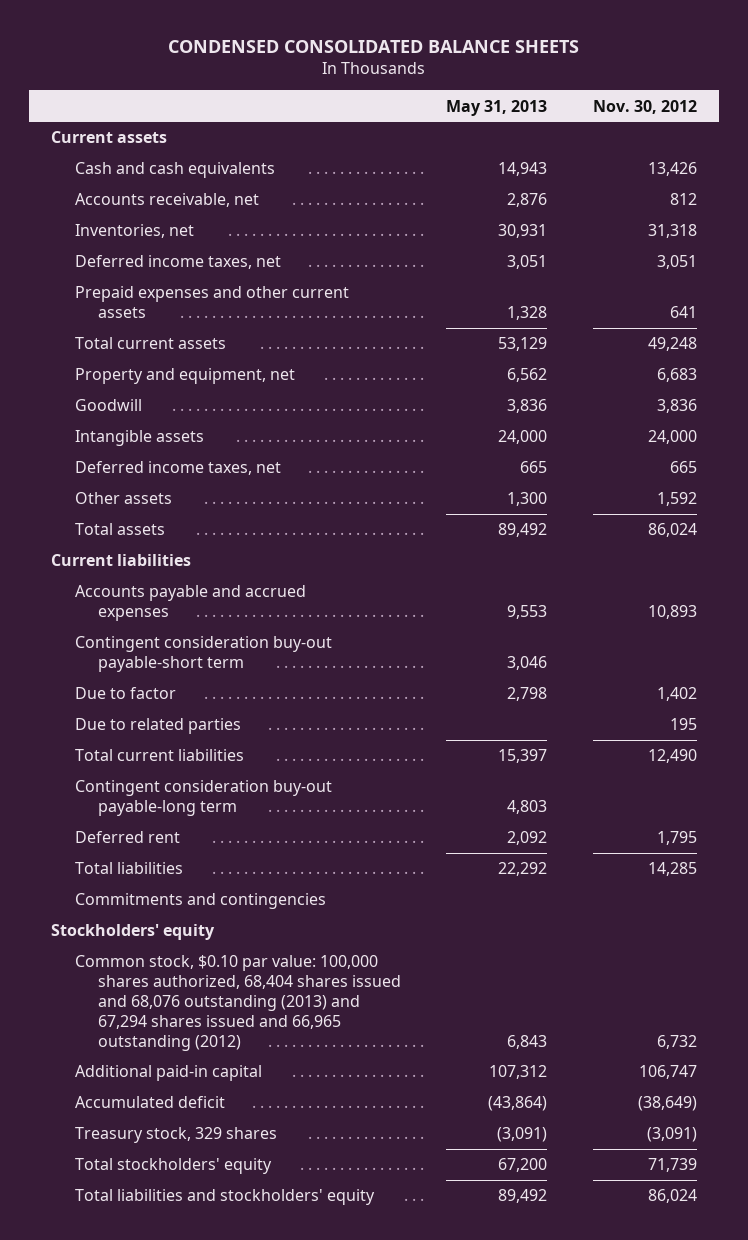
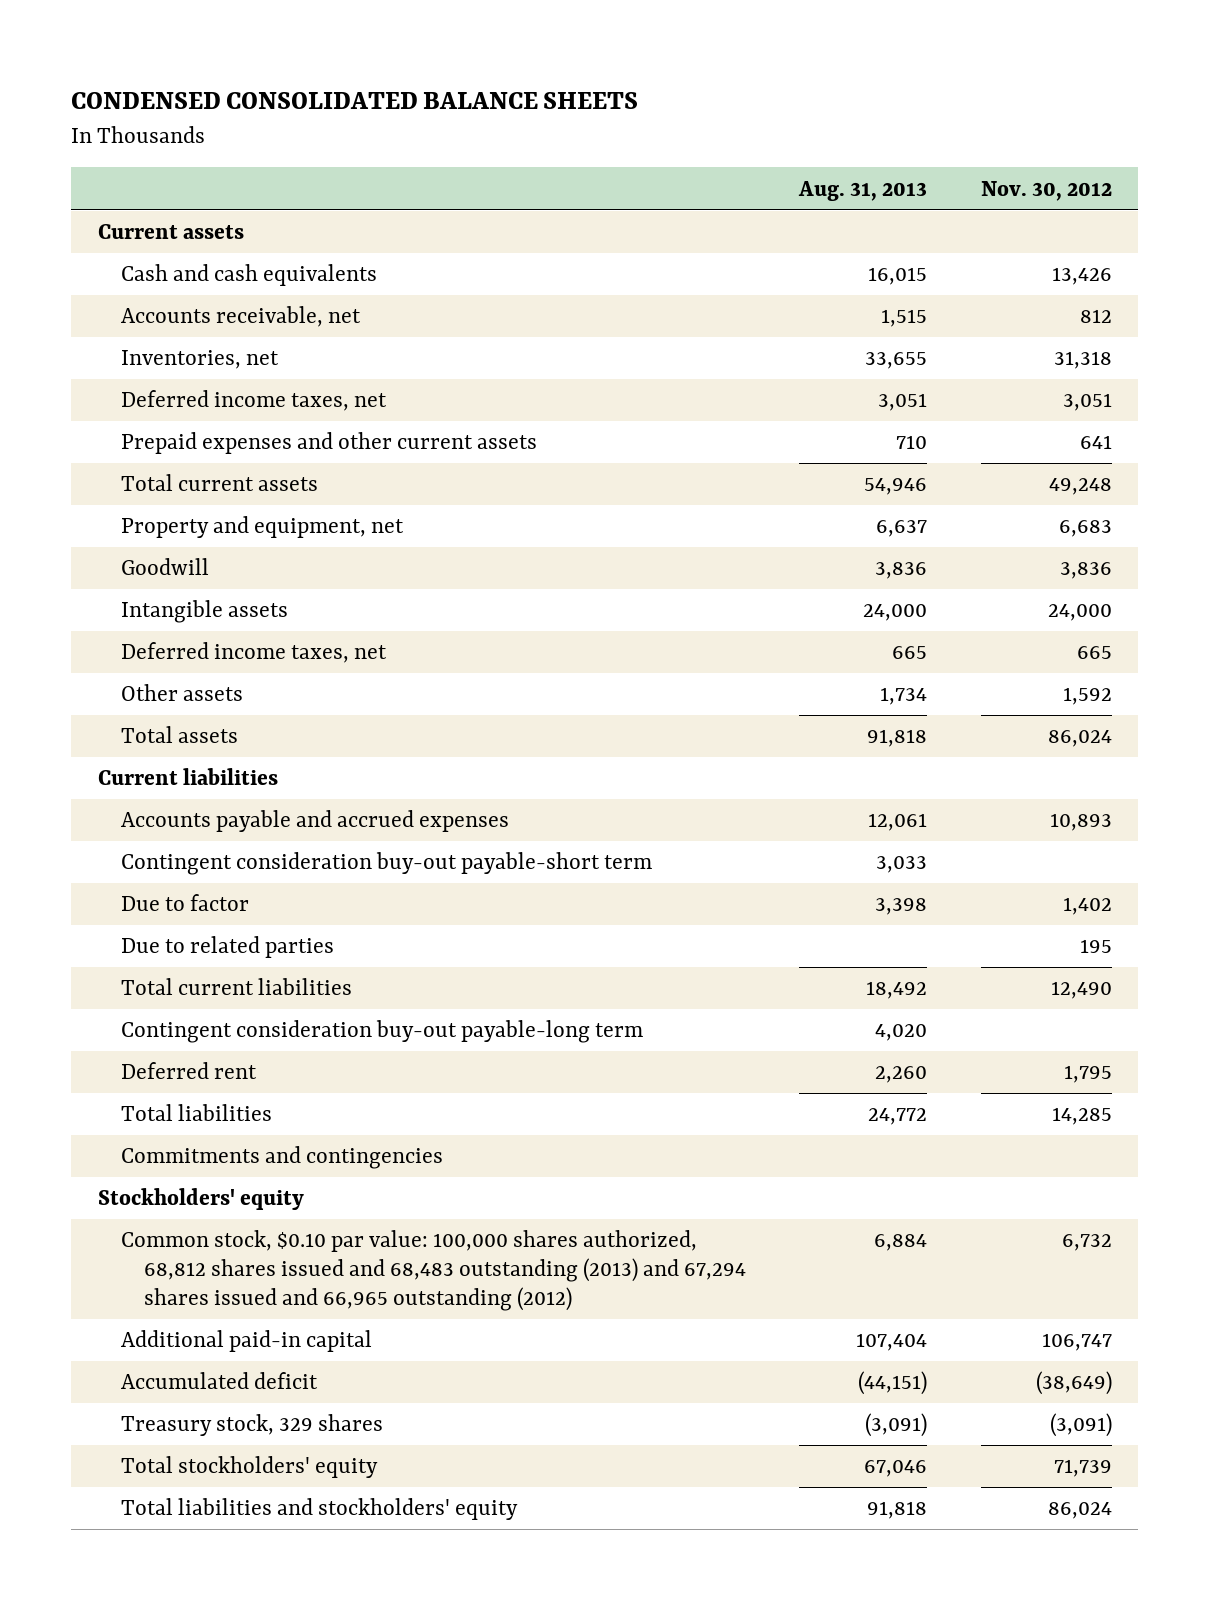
- | May 31, 2013 | Nov. 30, 2012
+ | Aug. 31, 2013 | Nov. 30, 2012
- Common stock, $0.10 par value: 100,000 shares authorized, 68,404 shares issued and 68,076 outstanding (2013) and 67,294 shares issued and 66,965 outstanding (2012) | 6,843 | 6,732
+ Common stock, $0.10 par value: 100,000 shares authorized, 68,812 shares issued and 68,483 outstanding (2013) and 67,294 shares issued and 66,965 outstanding (2012) | 6,884 | 6,732

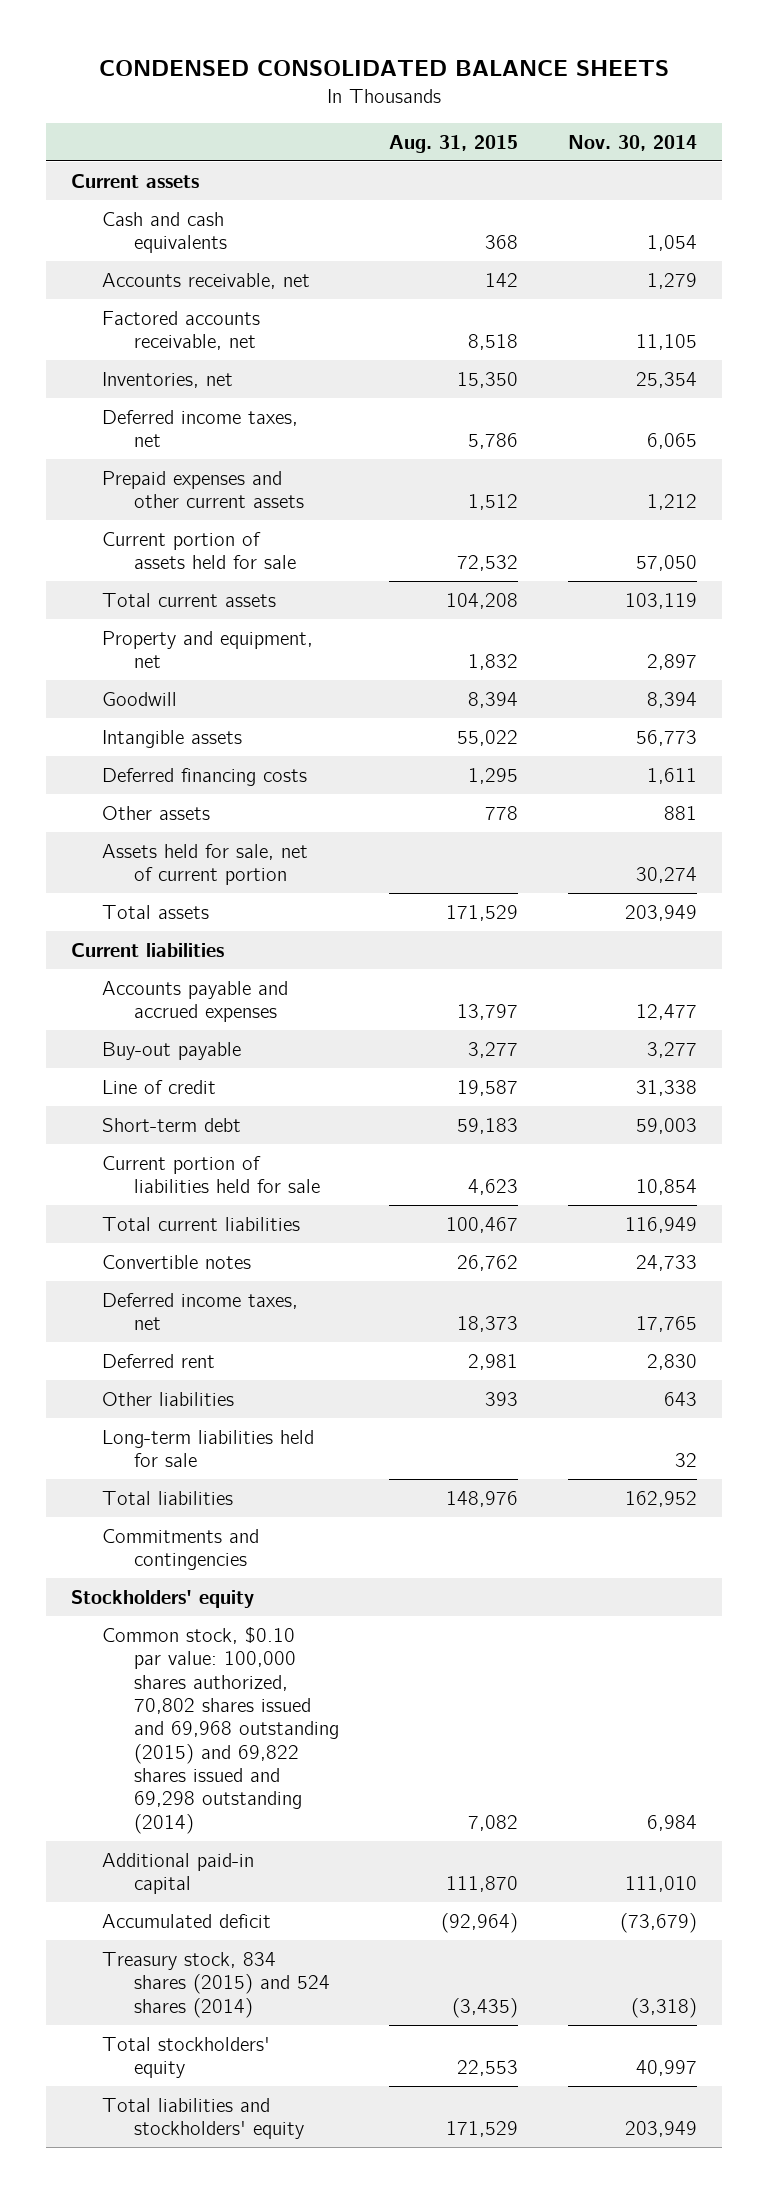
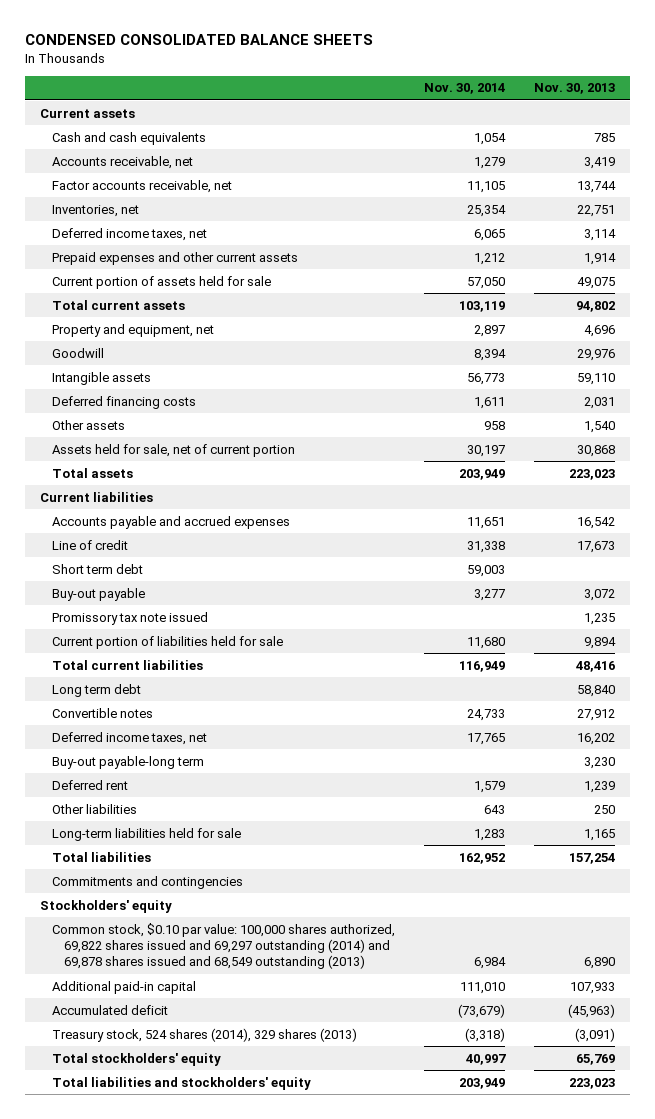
- | Aug. 31, 2015 | Nov. 30, 2014
+ | Nov. 30, 2014 | Nov. 30, 2013
- Factored accounts receivable, net | 8,518 | 11,105
+ Factor accounts receivable, net | 11,105 | 13,744
- Other assets | 778 | 881
- Assets held for sale, net of current portion | | 30,274
+ Other assets | 958 | 1,540
+ Assets held for sale, net of current portion | 30,197 | 30,868
- Accounts payable and accrued expenses | 13,797 | 12,477
+ Accounts payable and accrued expenses | 11,651 | 16,542
- Short-term debt | 59,183 | 59,003
- Current portion of liabilities held for sale | 4,623 | 10,854
+ Short term debt | 59,003 |
moved down: Buy-out payable | 3,277 | 3,072
+ Promissory tax note issued | | 1,235
+ Current portion of liabilities held for sale | 11,680 | 9,894
+ Long term debt | | 58,840
- Deferred rent | 2,981 | 2,830
+ Buy-out payable-long term | | 3,230
+ Deferred rent | 1,579 | 1,239
- Long-term liabilities held for sale | | 32
+ Long-term liabilities held for sale | 1,283 | 1,165
- Common stock, $0.10 par value: 100,000 shares authorized, 70,802 shares issued and 69,968 outstanding (2015) and 69,822 shares issued and 69,298 outstanding (2014) | 7,082 | 6,984
+ Common stock, $0.10 par value: 100,000 shares authorized, 69,822 shares issued and 69,297 outstanding (2014) and 69,878 shares issued and 68,549 outstanding (2013) | 6,984 | 6,890
- Treasury stock, 834 shares (2015) and 524 shares (2014) | (3,435) | (3,318)
+ Treasury stock, 524 shares (2014), 329 shares (2013) | (3,318) | (3,091)

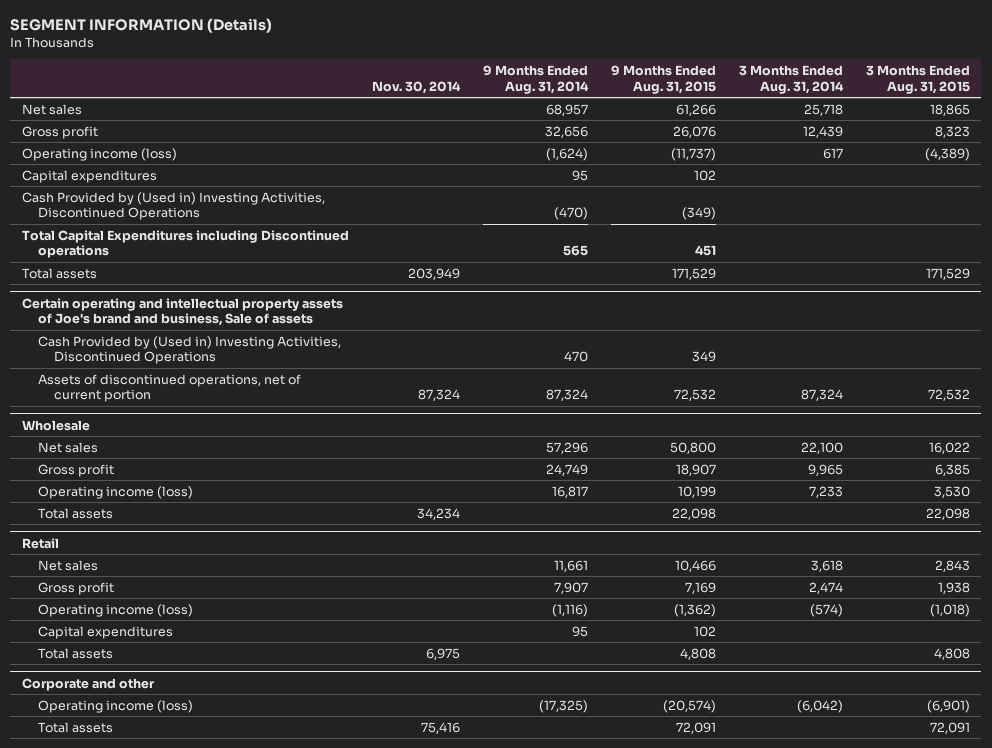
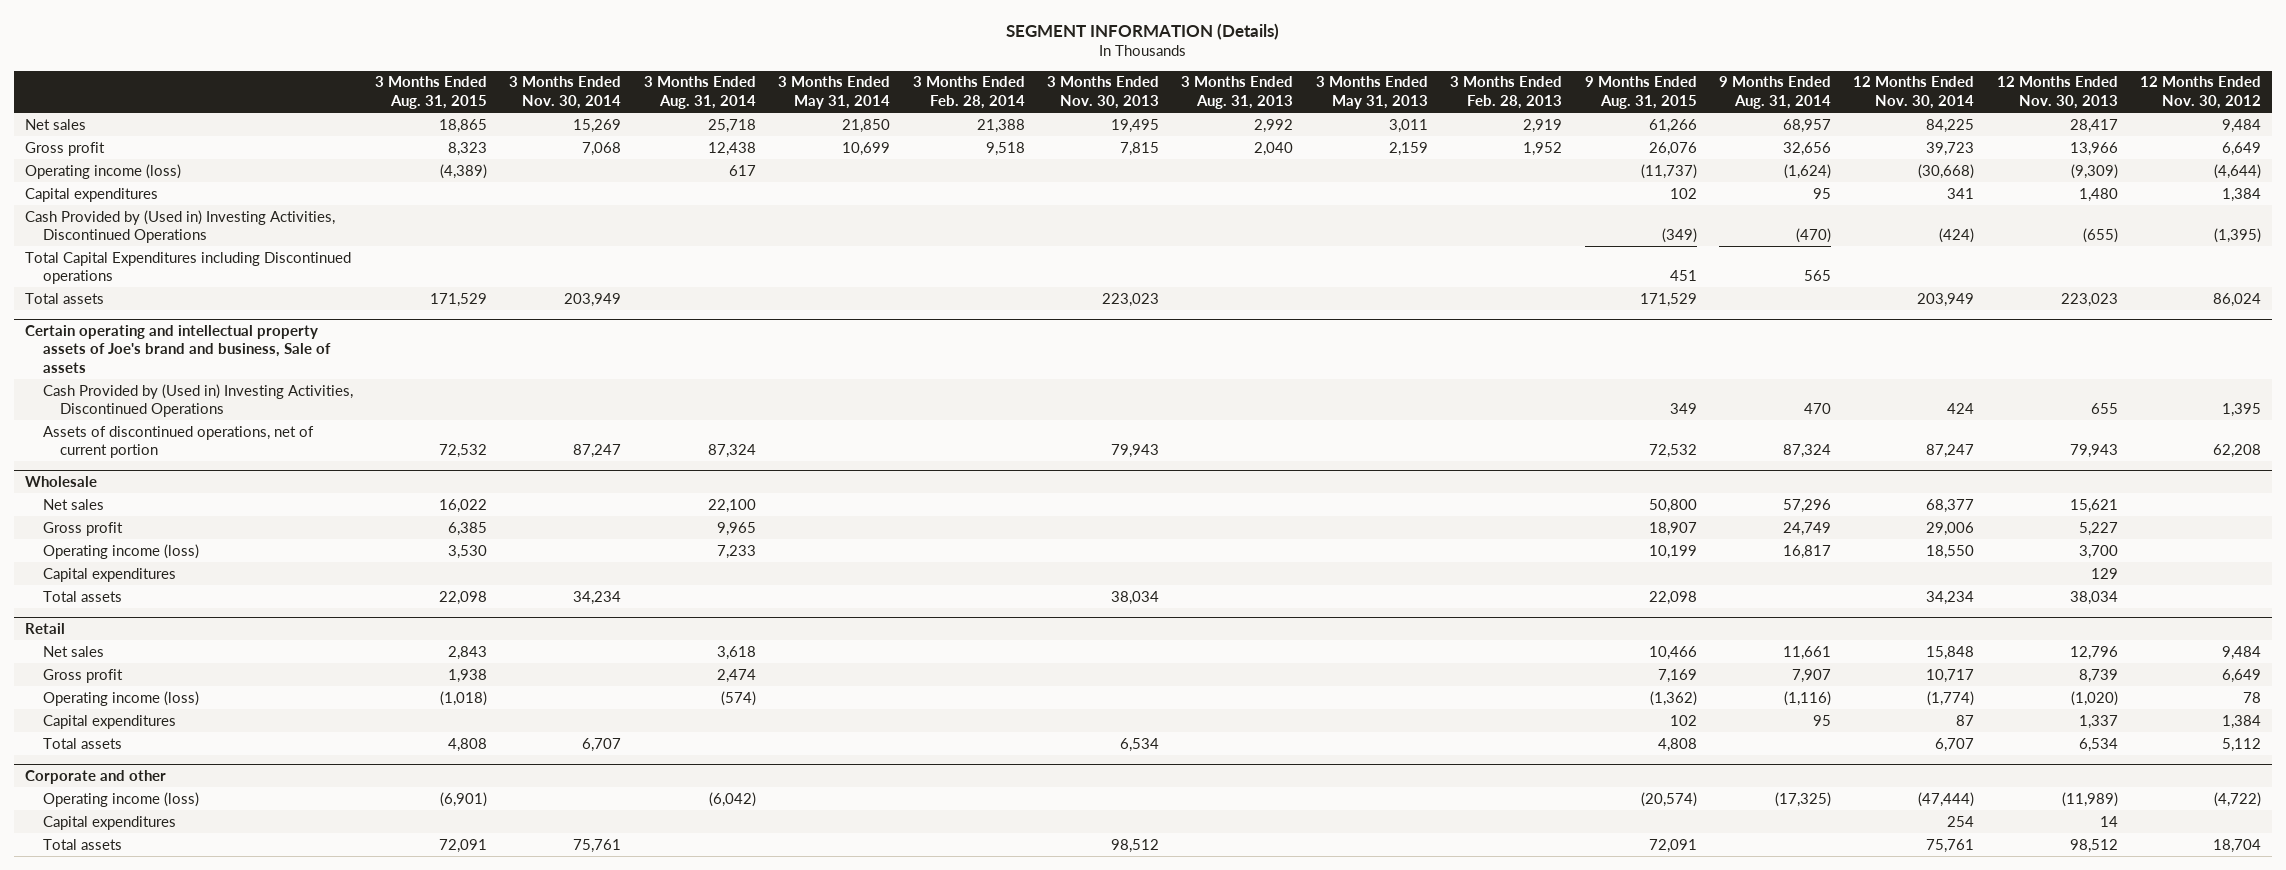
- | Nov. 30, 2014 | 9 Months Ended Aug. 31, 2014 | 9 Months Ended Aug. 31, 2015 | 3 Months Ended Aug. 31, 2014 | 3 Months Ended Aug. 31, 2015
+ | 3 Months Ended Aug. 31, 2015 | 3 Months Ended Nov. 30, 2014 | 3 Months Ended Aug. 31, 2014 | 3 Months Ended May 31, 2014 | 3 Months Ended Feb. 28, 2014 | 3 Months Ended Nov. 30, 2013 | 3 Months Ended Aug. 31, 2013 | 3 Months Ended May 31, 2013 | 3 Months Ended Feb. 28, 2013 | 9 Months Ended Aug. 31, 2015 | 9 Months Ended Aug. 31, 2014 | 12 Months Ended Nov. 30, 2014 | 12 Months Ended Nov. 30, 2013 | 12 Months Ended Nov. 30, 2012
- Gross profit | | 32,656 | 26,076 | 12,439 | 8,323
+ Gross profit | 8,323 | 7,068 | 12,438 | 10,699 | 9,518 | 7,815 | 2,040 | 2,159 | 1,952 | 26,076 | 32,656 | 39,723 | 13,966 | 6,649
@ Wholesale
+ Capital expenditures | | | | | | | | | | | | | 129 |
@ Corporate and other
+ Capital expenditures | | | | | | | | | | | | 254 | 14 |

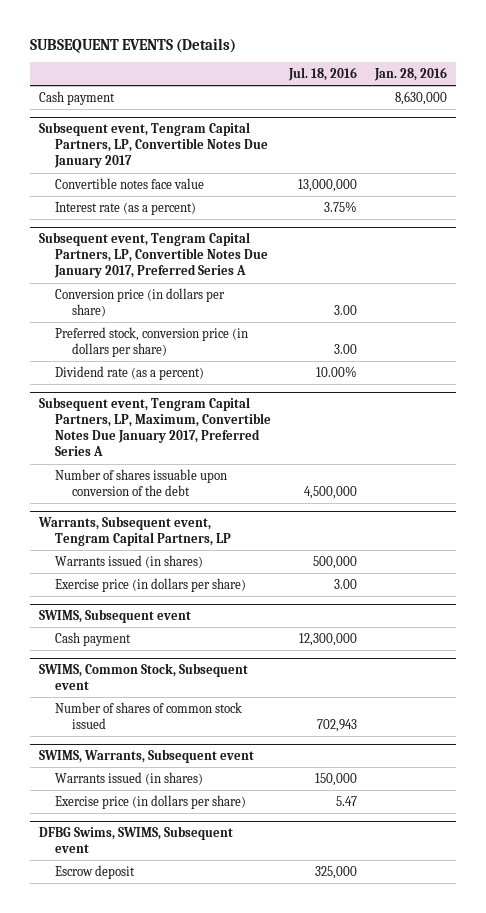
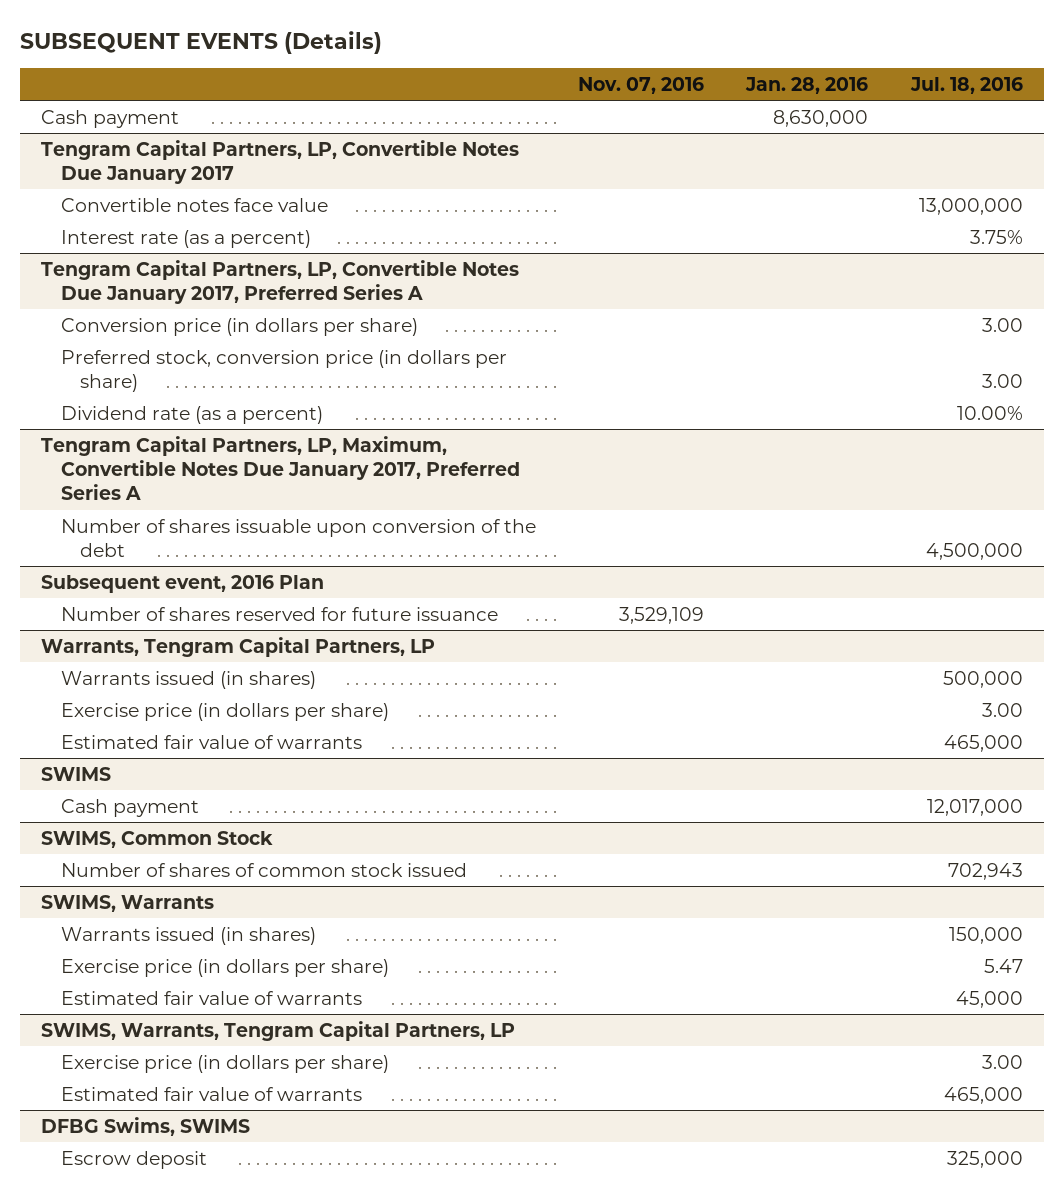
- | Jul. 18, 2016 | Jan. 28, 2016
+ | Nov. 07, 2016 | Jan. 28, 2016 | Jul. 18, 2016
- Subsequent event, Tengram Capital Partners, LP, Convertible Notes Due January 2017
+ Tengram Capital Partners, LP, Convertible Notes Due January 2017
- Subsequent event, Tengram Capital Partners, LP, Convertible Notes Due January 2017, Preferred Series A
+ Tengram Capital Partners, LP, Convertible Notes Due January 2017, Preferred Series A
- Subsequent event, Tengram Capital Partners, LP, Maximum, Convertible Notes Due January 2017, Preferred Series A
+ Tengram Capital Partners, LP, Maximum, Convertible Notes Due January 2017, Preferred Series A
- Warrants, Subsequent event, Tengram Capital Partners, LP
+ Subsequent event, 2016 Plan
+ Number of shares reserved for future issuance | 3,529,109 | |
+ Warrants, Tengram Capital Partners, LP
- SWIMS, Subsequent event
- Cash payment | 12,300,000 |
- SWIMS, Common Stock, Subsequent event
+ Estimated fair value of warrants | | | 465,000
+ SWIMS
+ Cash payment | | | 12,017,000
+ SWIMS, Common Stock
- SWIMS, Warrants, Subsequent event
+ SWIMS, Warrants
- DFBG Swims, SWIMS, Subsequent event
+ Estimated fair value of warrants | | | 45,000
+ SWIMS, Warrants, Tengram Capital Partners, LP
+ Exercise price (in dollars per share) | | | 3.00
+ Estimated fair value of warrants | | | 465,000
+ DFBG Swims, SWIMS

